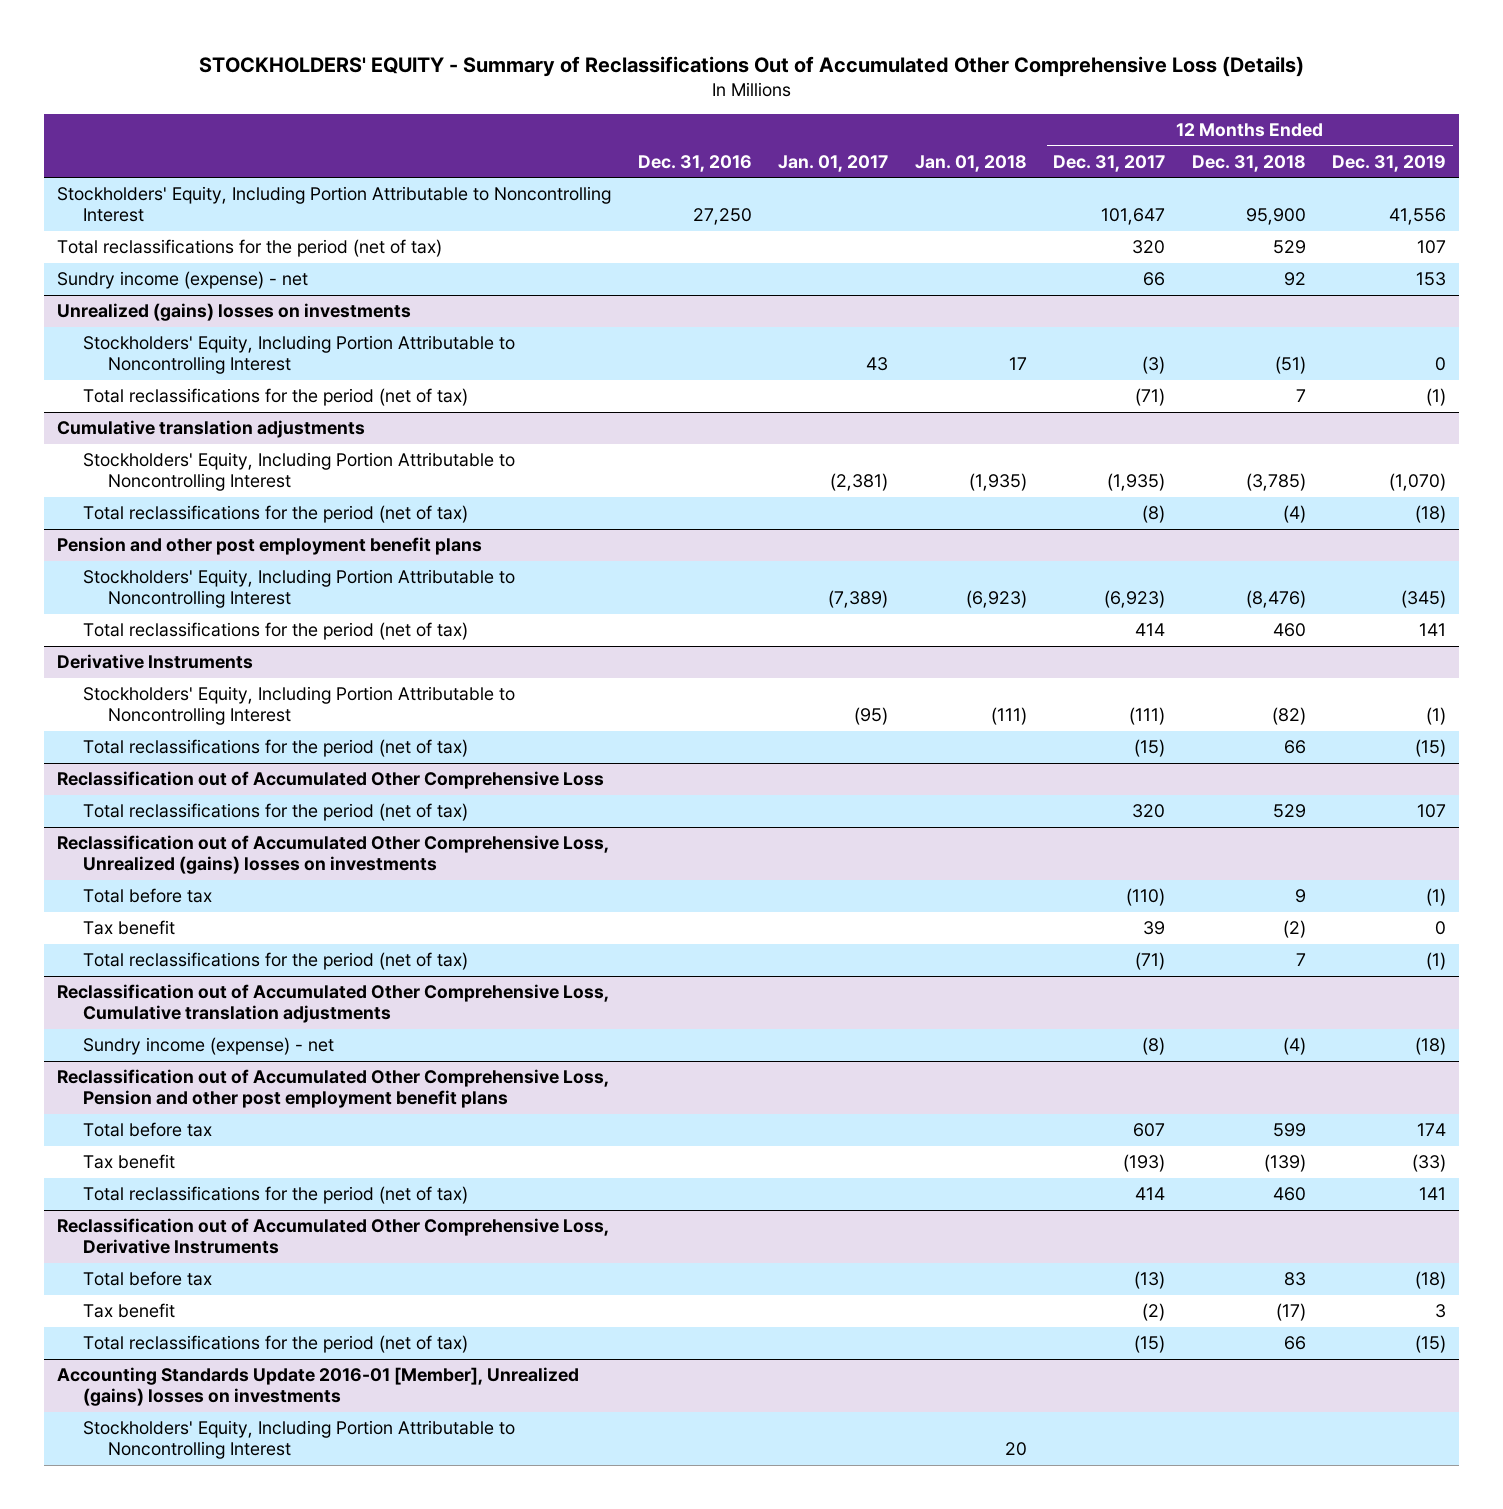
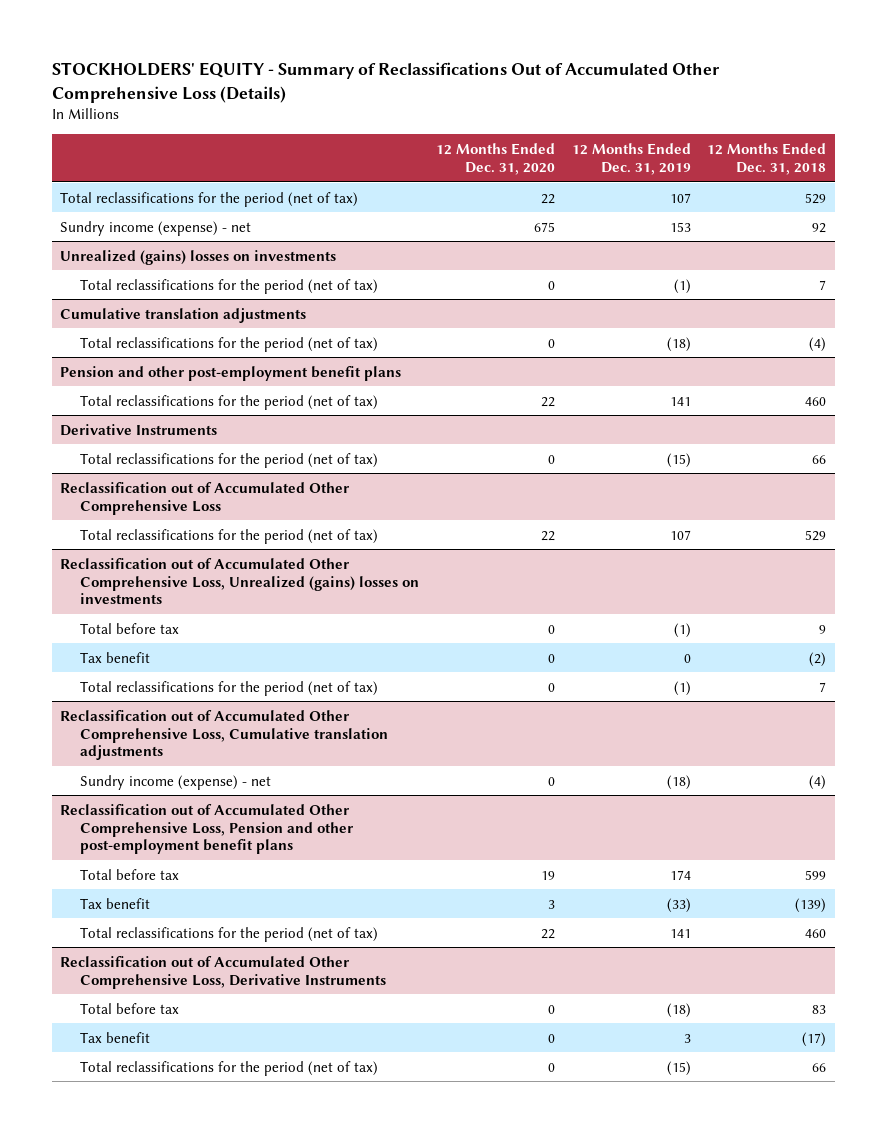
- | Dec. 31, 2016 | Jan. 01, 2017 | Jan. 01, 2018 | 12 Months Ended Dec. 31, 2017 | 12 Months Ended Dec. 31, 2018 | 12 Months Ended Dec. 31, 2019
+ | 12 Months Ended Dec. 31, 2020 | 12 Months Ended Dec. 31, 2019 | 12 Months Ended Dec. 31, 2018
- Stockholders' Equity, Including Portion Attributable to Noncontrolling Interest | 27,250 | | | 101,647 | 95,900 | 41,556
@ Unrealized (gains) losses on investments
- Stockholders' Equity, Including Portion Attributable to Noncontrolling Interest | | 43 | 17 | (3) | (51) | 0
@ Cumulative translation adjustments
- Stockholders' Equity, Including Portion Attributable to Noncontrolling Interest | | (2,381) | (1,935) | (1,935) | (3,785) | (1,070)
- Pension and other post employment benefit plans
- Stockholders' Equity, Including Portion Attributable to Noncontrolling Interest | | (7,389) | (6,923) | (6,923) | (8,476) | (345)
+ Pension and other post-employment benefit plans
@ Derivative Instruments
- Stockholders' Equity, Including Portion Attributable to Noncontrolling Interest | | (95) | (111) | (111) | (82) | (1)
- Reclassification out of Accumulated Other Comprehensive Loss, Pension and other post employment benefit plans
+ Reclassification out of Accumulated Other Comprehensive Loss, Pension and other post-employment benefit plans
- Accounting Standards Update 2016-01 [Member], Unrealized (gains) losses on investments
- Stockholders' Equity, Including Portion Attributable to Noncontrolling Interest | | | 20 | | |

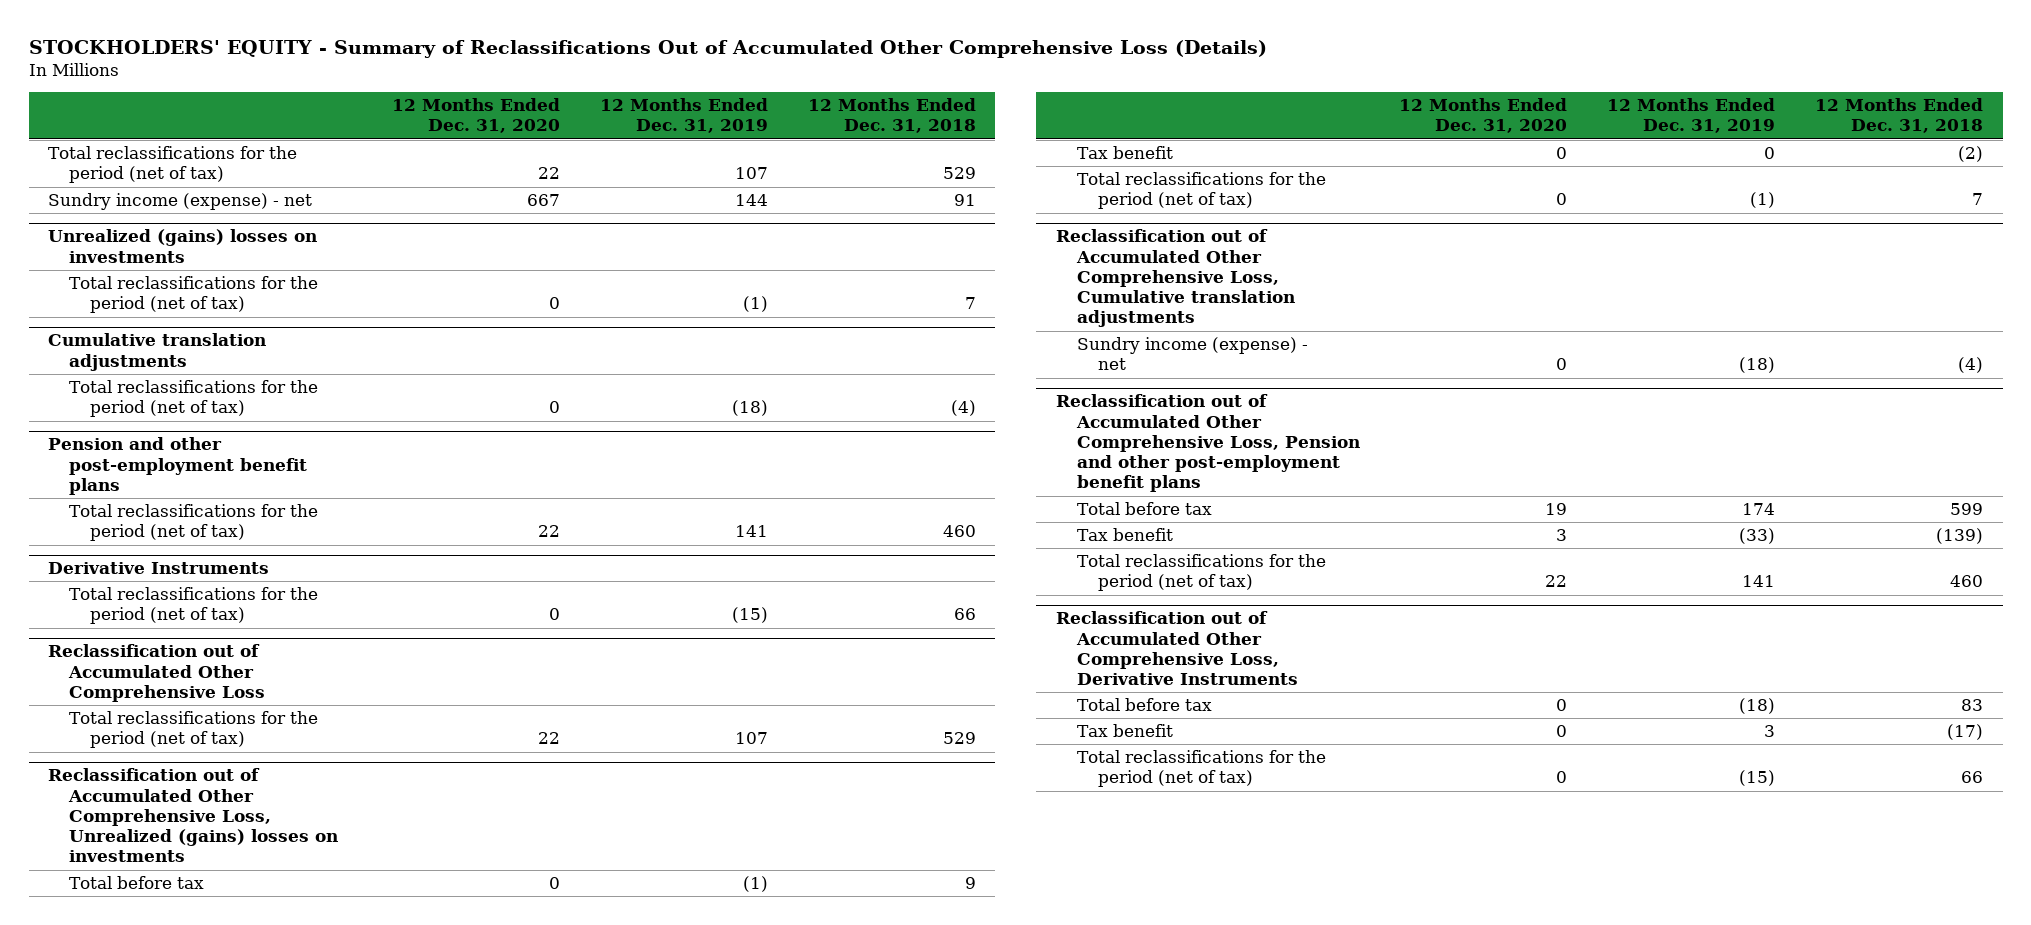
- Sundry income (expense) - net | 675 | 153 | 92
+ Sundry income (expense) - net | 667 | 144 | 91

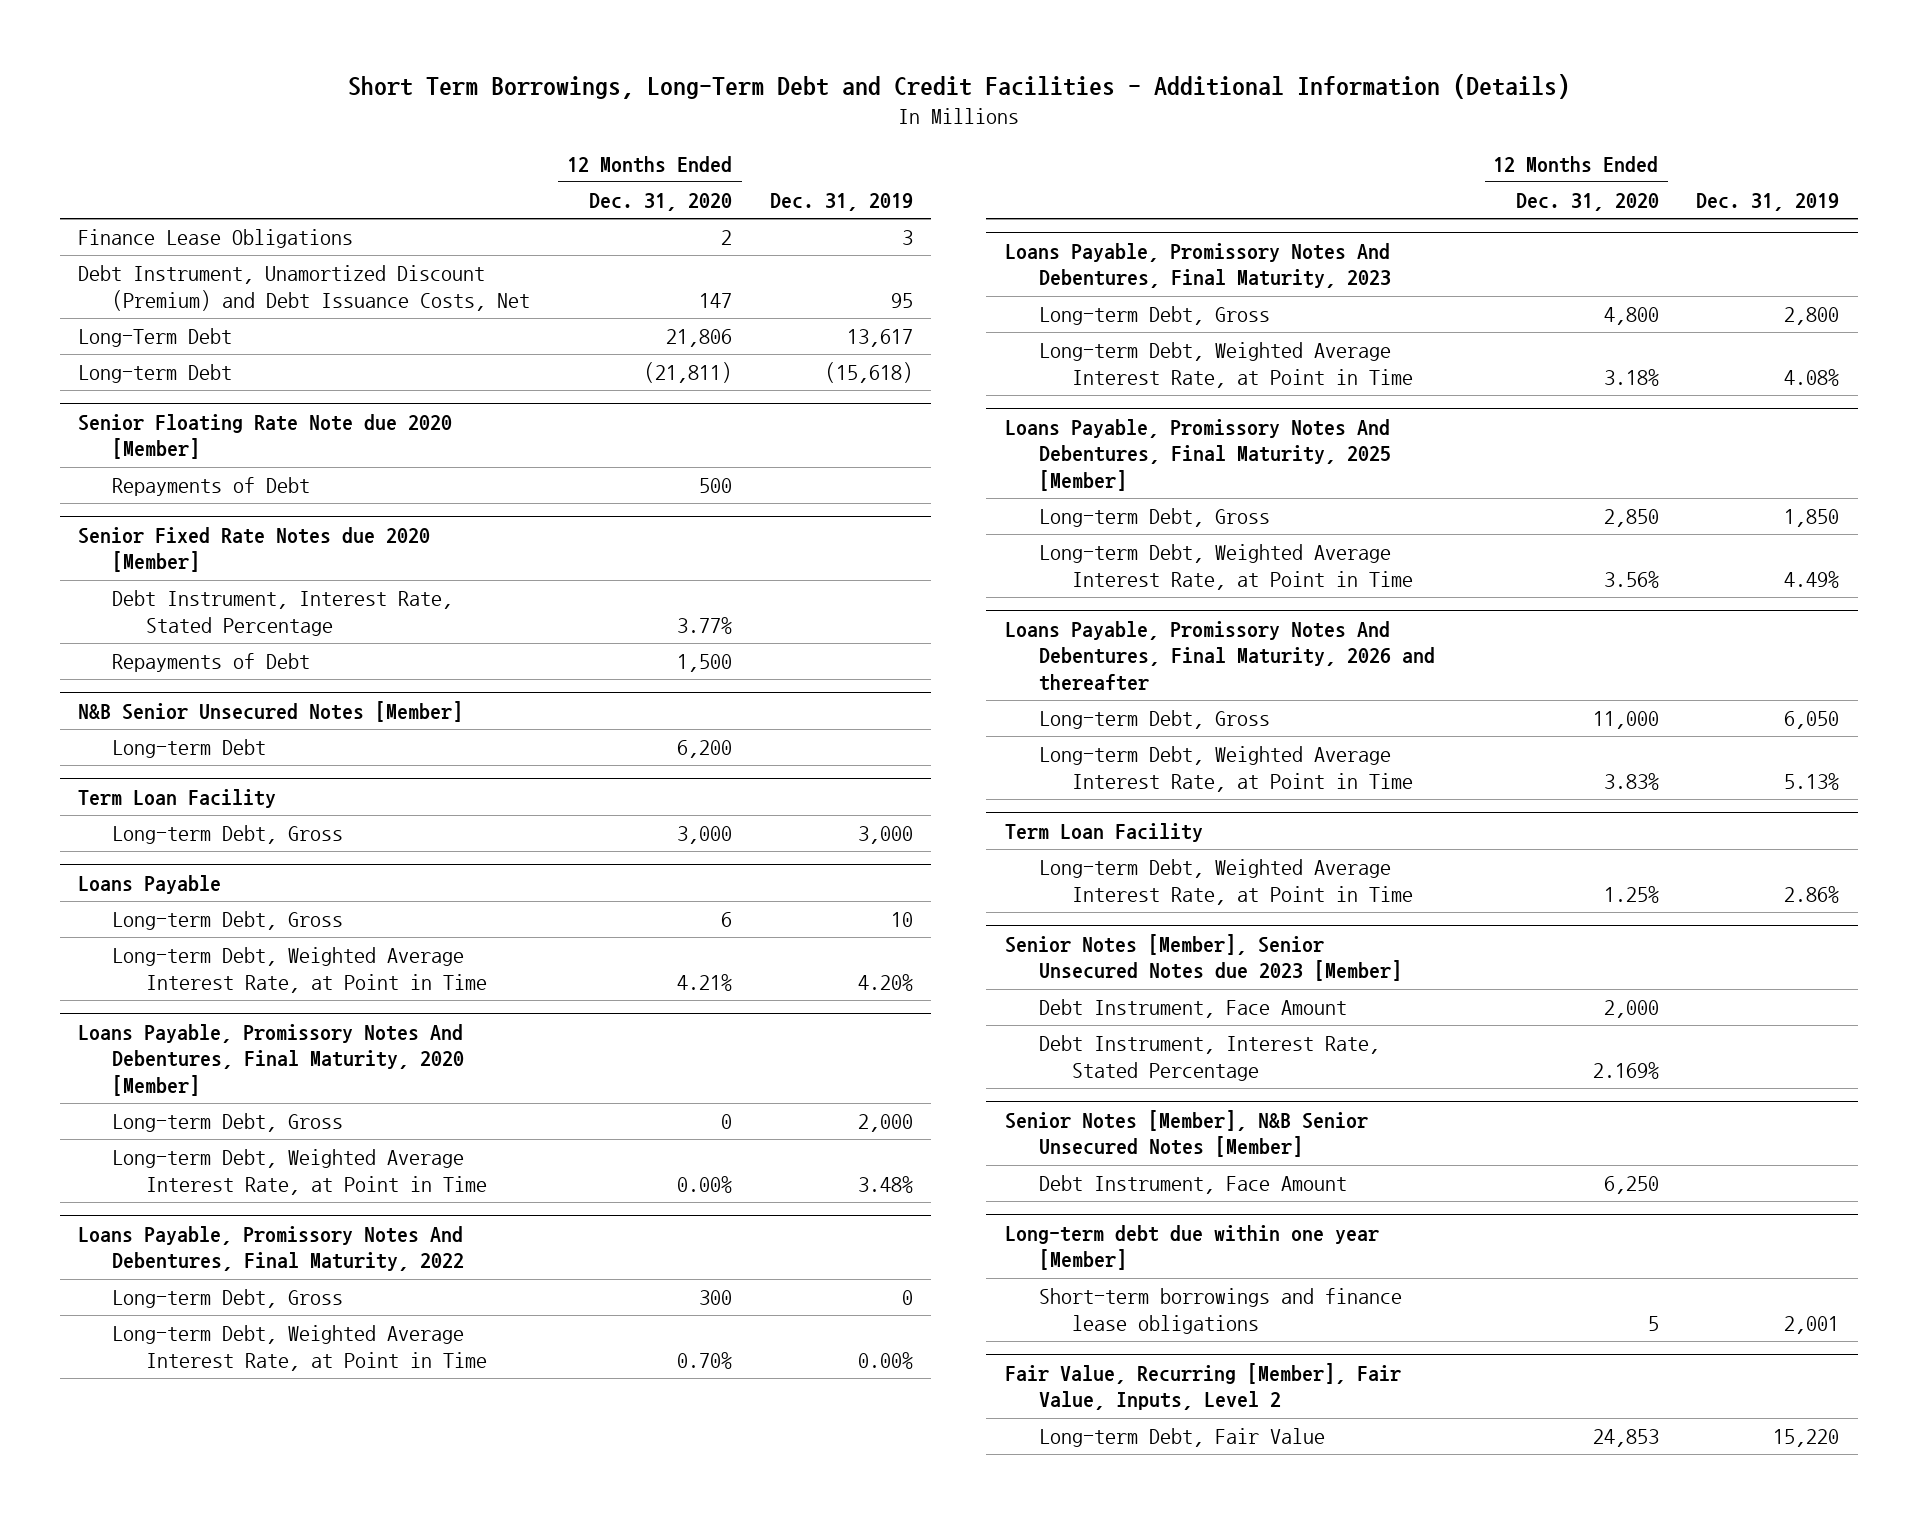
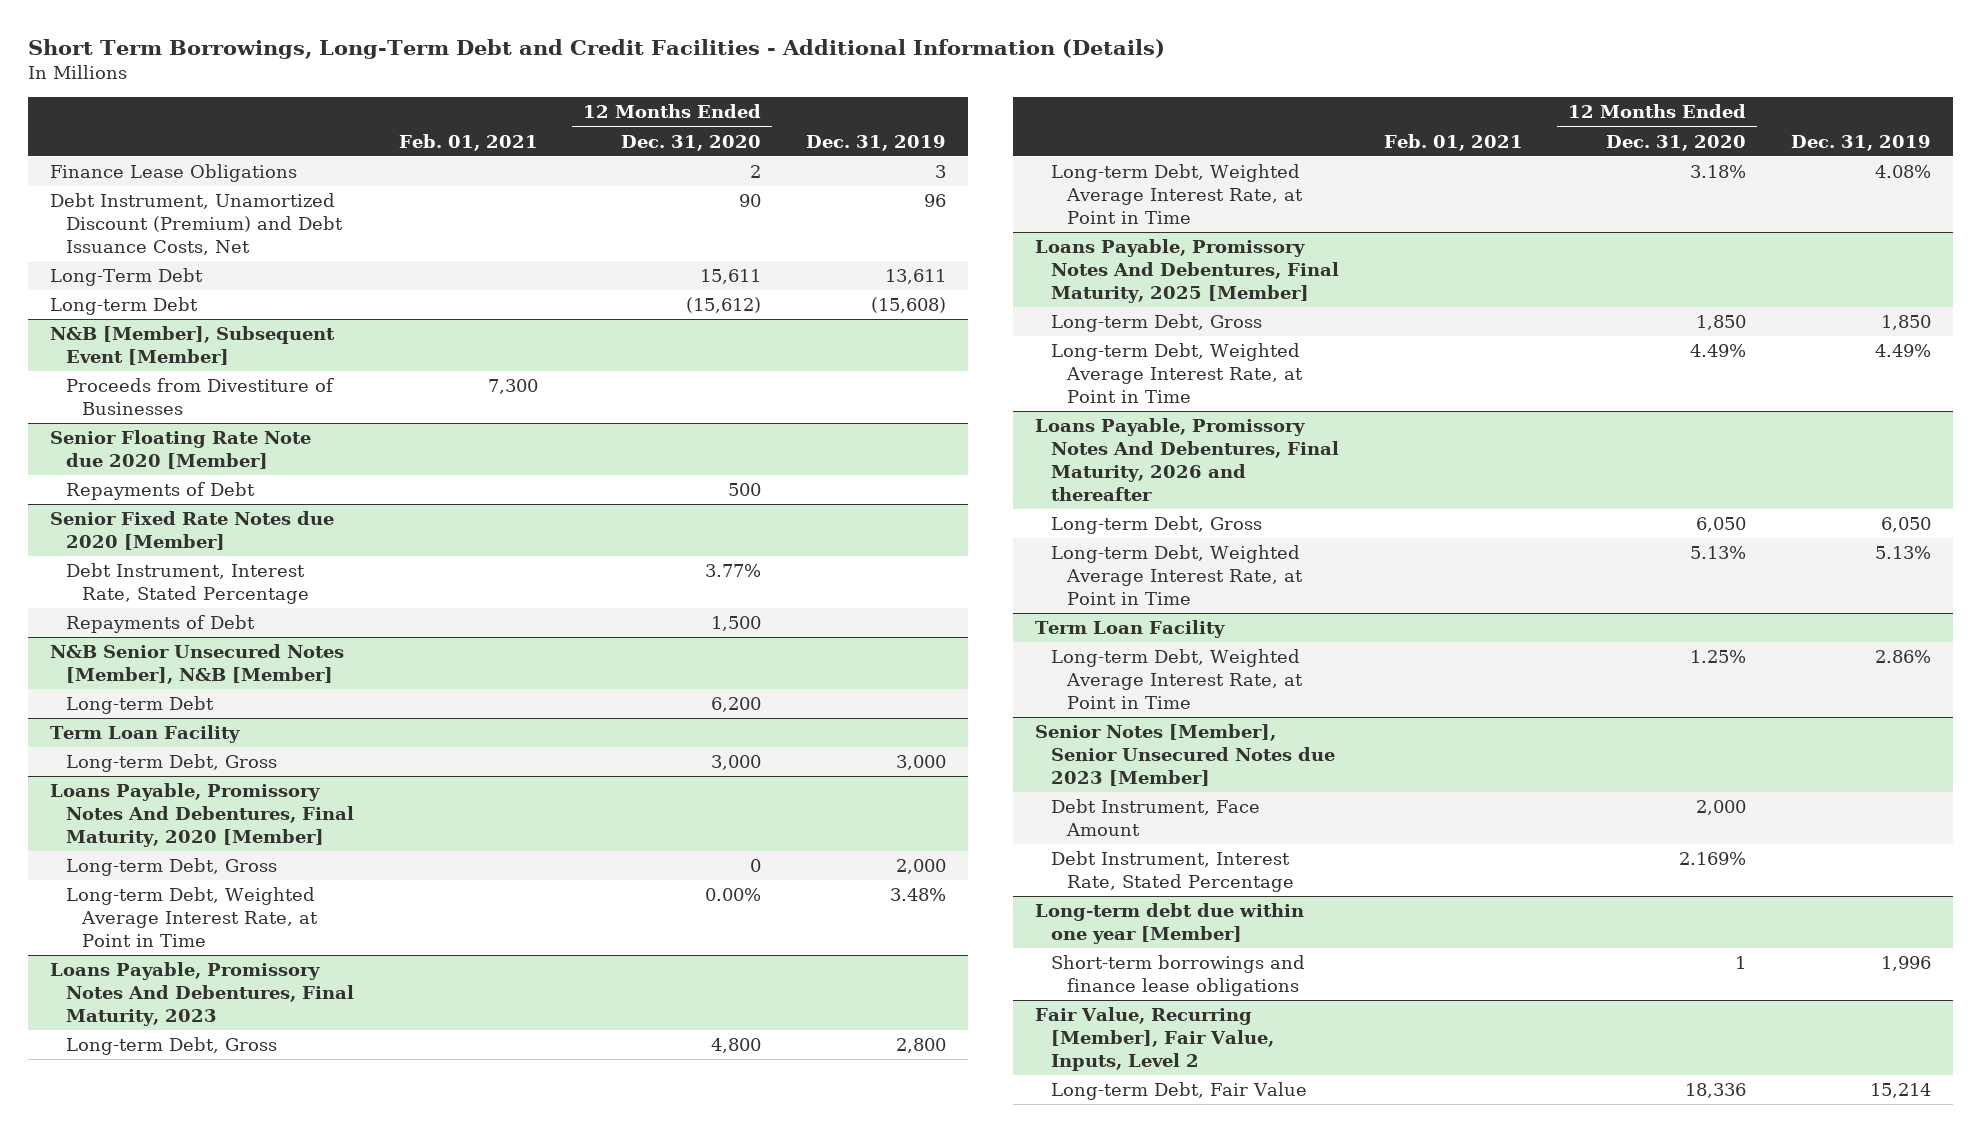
- | 12 Months Ended Dec. 31, 2020 | Dec. 31, 2019
+ | Feb. 01, 2021 | 12 Months Ended Dec. 31, 2020 | Dec. 31, 2019
- Debt Instrument, Unamortized Discount (Premium) and Debt Issuance Costs, Net | 147 | 95
- Long-Term Debt | 21,806 | 13,617
- Long-term Debt | (21,811) | (15,618)
+ Debt Instrument, Unamortized Discount (Premium) and Debt Issuance Costs, Net | | 90 | 96
+ Long-Term Debt | | 15,611 | 13,611
+ Long-term Debt | | (15,612) | (15,608)
+ N&B [Member], Subsequent Event [Member]
+ Proceeds from Divestiture of Businesses | 7,300 | |
- N&B Senior Unsecured Notes [Member]
+ N&B Senior Unsecured Notes [Member], N&B [Member]
- Loans Payable
- Long-term Debt, Gross | 6 | 10
- Long-term Debt, Weighted Average Interest Rate, at Point in Time | 4.21% | 4.20%
- Loans Payable, Promissory Notes And Debentures, Final Maturity, 2022
- Long-term Debt, Gross | 300 | 0
- Long-term Debt, Weighted Average Interest Rate, at Point in Time | 0.70% | 0.00%
@ Loans Payable, Promissory Notes And Debentures, Final Maturity, 2025 [Member]
- Long-term Debt, Gross | 2,850 | 1,850
- Long-term Debt, Weighted Average Interest Rate, at Point in Time | 3.56% | 4.49%
+ Long-term Debt, Gross | | 1,850 | 1,850
+ Long-term Debt, Weighted Average Interest Rate, at Point in Time | | 4.49% | 4.49%
@ Loans Payable, Promissory Notes And Debentures, Final Maturity, 2026 and thereafter
- Long-term Debt, Gross | 11,000 | 6,050
- Long-term Debt, Weighted Average Interest Rate, at Point in Time | 3.83% | 5.13%
+ Long-term Debt, Gross | | 6,050 | 6,050
+ Long-term Debt, Weighted Average Interest Rate, at Point in Time | | 5.13% | 5.13%
- Senior Notes [Member], N&B Senior Unsecured Notes [Member]
- Debt Instrument, Face Amount | 6,250 |
@ Long-term debt due within one year [Member]
- Short-term borrowings and finance lease obligations | 5 | 2,001
+ Short-term borrowings and finance lease obligations | | 1 | 1,996
@ Fair Value, Recurring [Member], Fair Value, Inputs, Level 2
- Long-term Debt, Fair Value | 24,853 | 15,220
+ Long-term Debt, Fair Value | | 18,336 | 15,214

